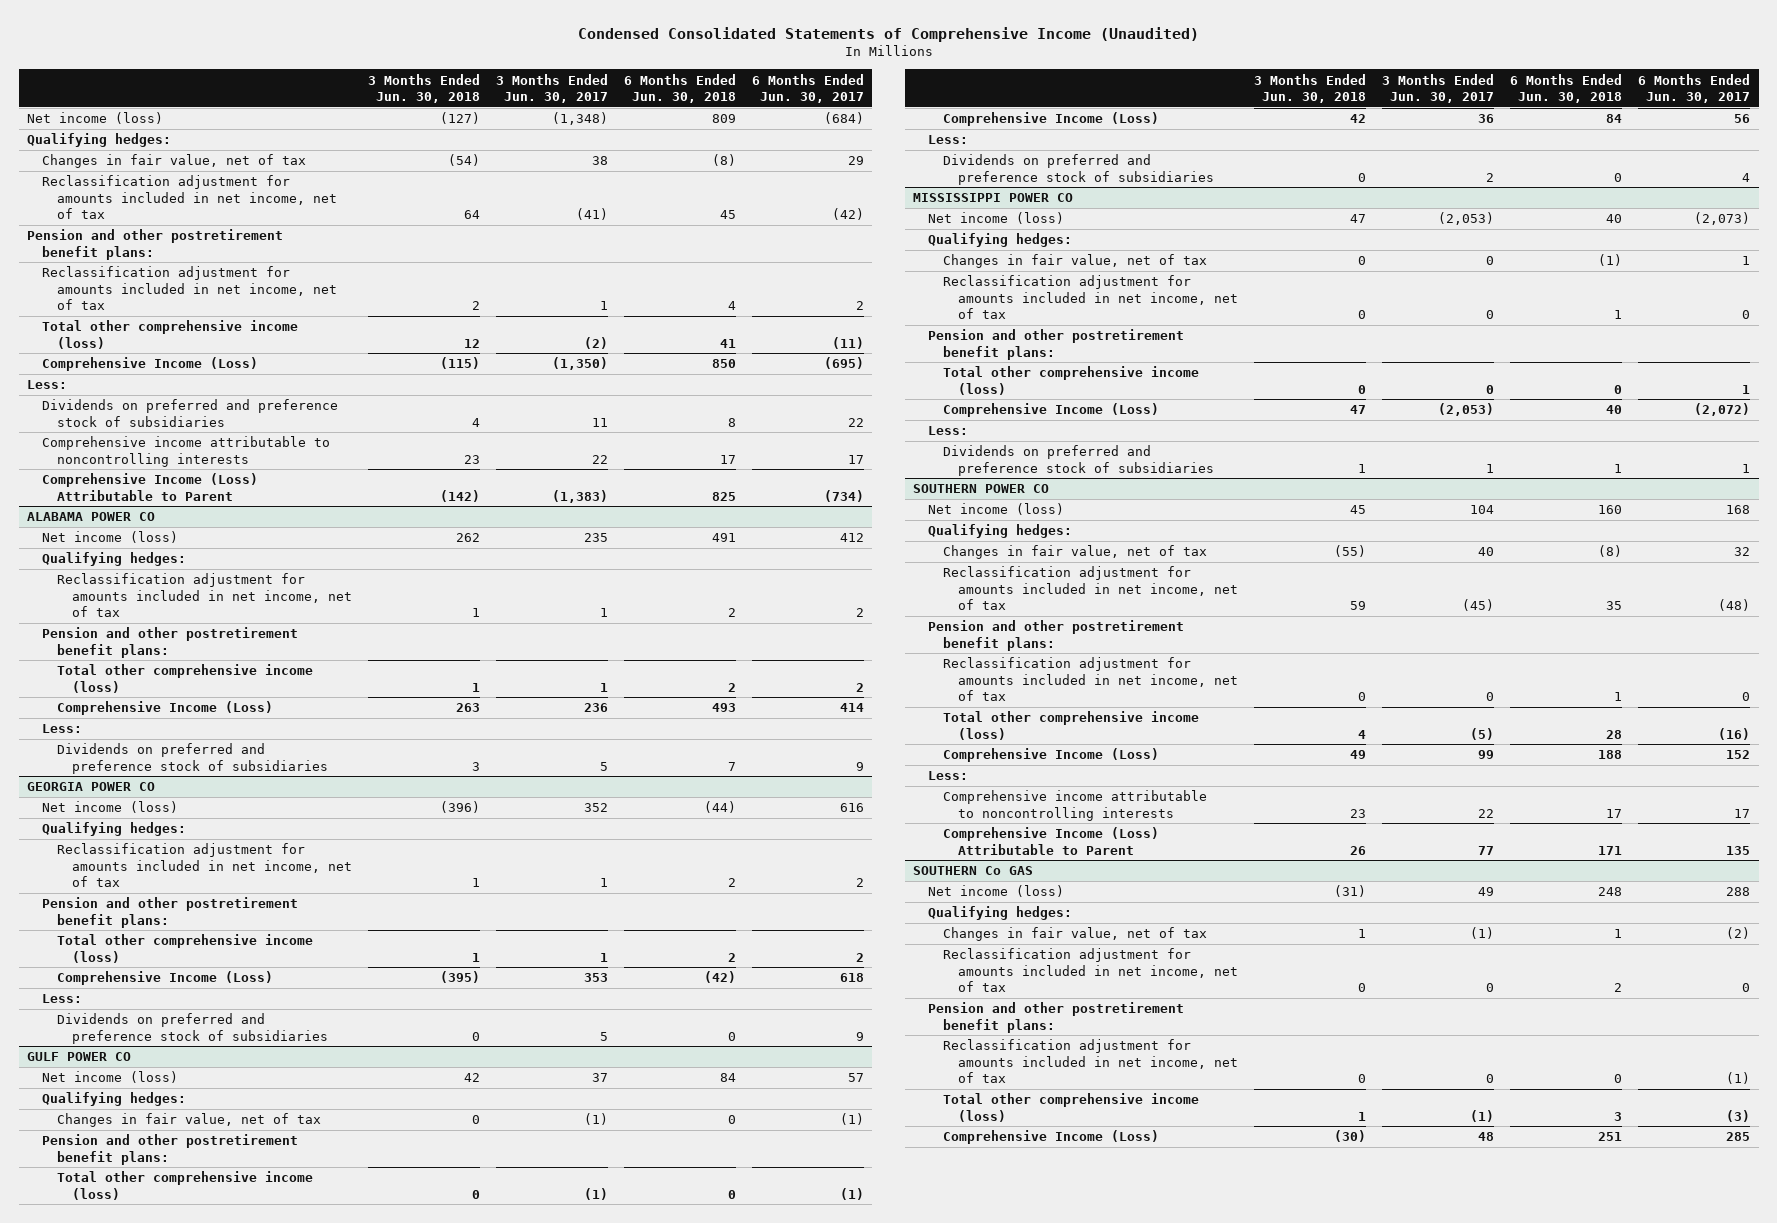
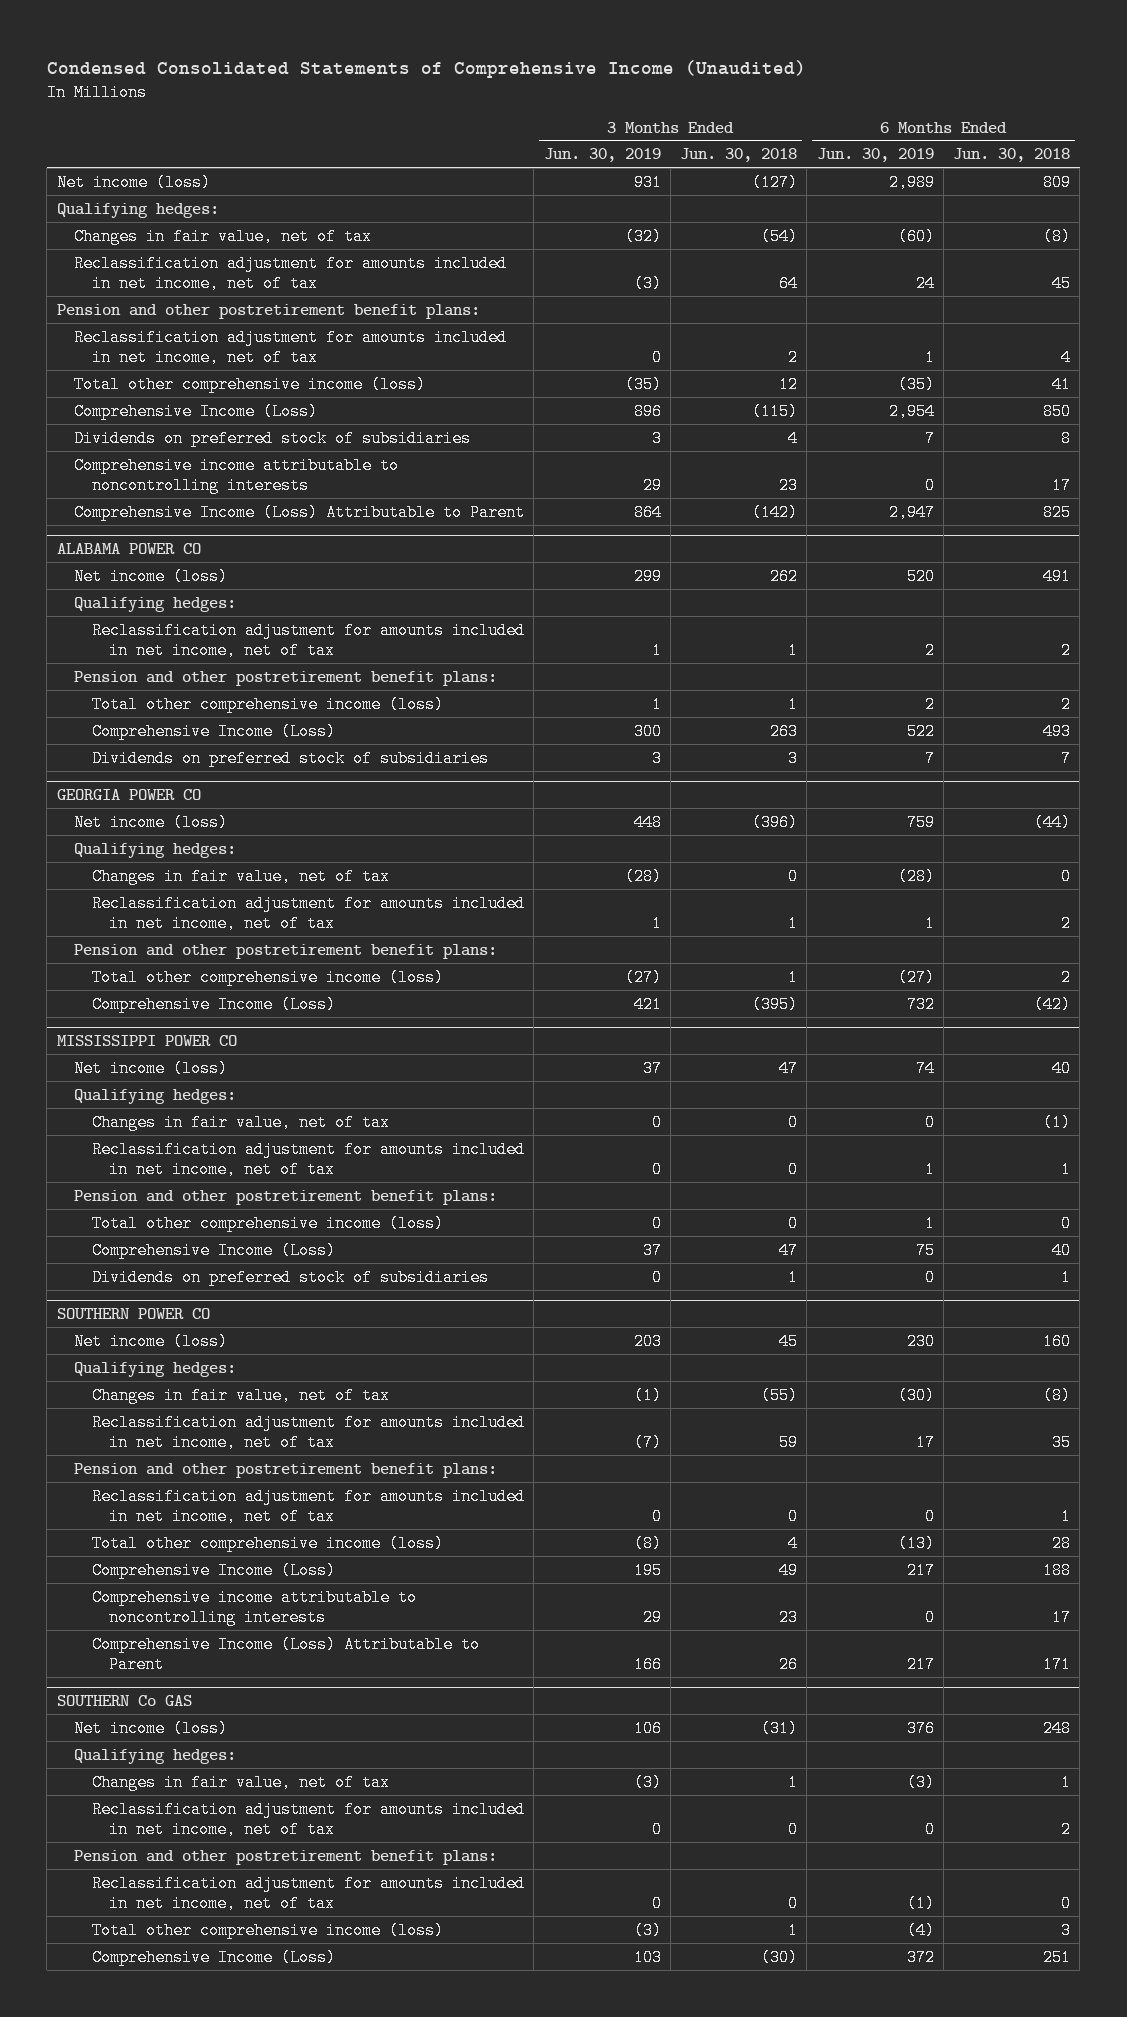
- | 3 Months Ended Jun. 30, 2018 | 3 Months Ended Jun. 30, 2017 | 6 Months Ended Jun. 30, 2018 | 6 Months Ended Jun. 30, 2017
+ | 3 Months Ended Jun. 30, 2019 | 3 Months Ended Jun. 30, 2018 | 6 Months Ended Jun. 30, 2019 | 6 Months Ended Jun. 30, 2018
- Less:
- Dividends on preferred and preference stock of subsidiaries | 4 | 11 | 8 | 22
+ Dividends on preferred stock of subsidiaries | 3 | 4 | 7 | 8
@ ALABAMA POWER CO
- Less:
- Dividends on preferred and preference stock of subsidiaries | 3 | 5 | 7 | 9
+ Dividends on preferred stock of subsidiaries | 3 | 3 | 7 | 7
@ GEORGIA POWER CO
+ Changes in fair value, net of tax | (28) | 0 | (28) | 0
- Less:
- Dividends on preferred and preference stock of subsidiaries | 0 | 5 | 0 | 9
- GULF POWER CO
- Net income (loss) | 42 | 37 | 84 | 57
- Qualifying hedges:
- Changes in fair value, net of tax | 0 | (1) | 0 | (1)
- Pension and other postretirement benefit plans:
- Total other comprehensive income (loss) | 0 | (1) | 0 | (1)
- Comprehensive Income (Loss) | 42 | 36 | 84 | 56
- Less:
- Dividends on preferred and preference stock of subsidiaries | 0 | 2 | 0 | 4
@ MISSISSIPPI POWER CO
- Less:
- Dividends on preferred and preference stock of subsidiaries | 1 | 1 | 1 | 1
+ Dividends on preferred stock of subsidiaries | 0 | 1 | 0 | 1
@ SOUTHERN POWER CO
- Less:

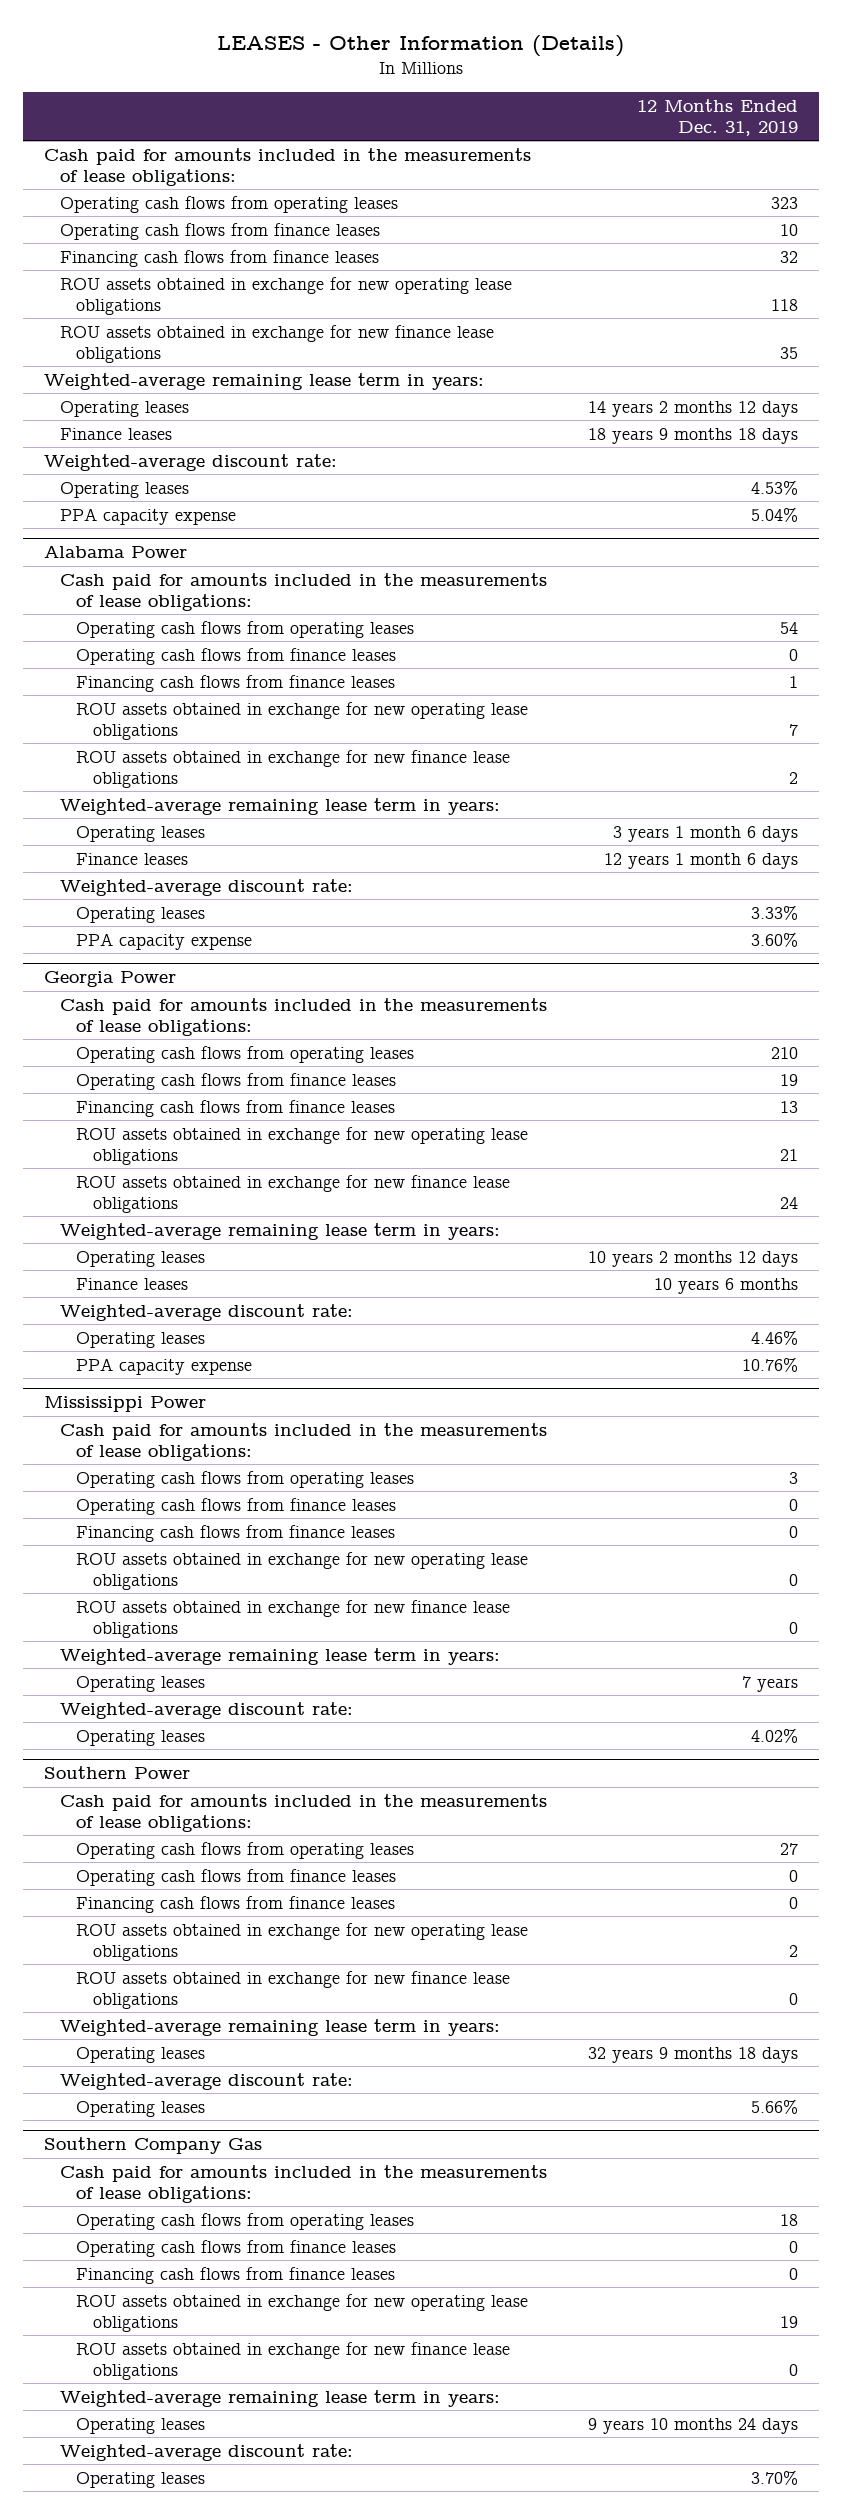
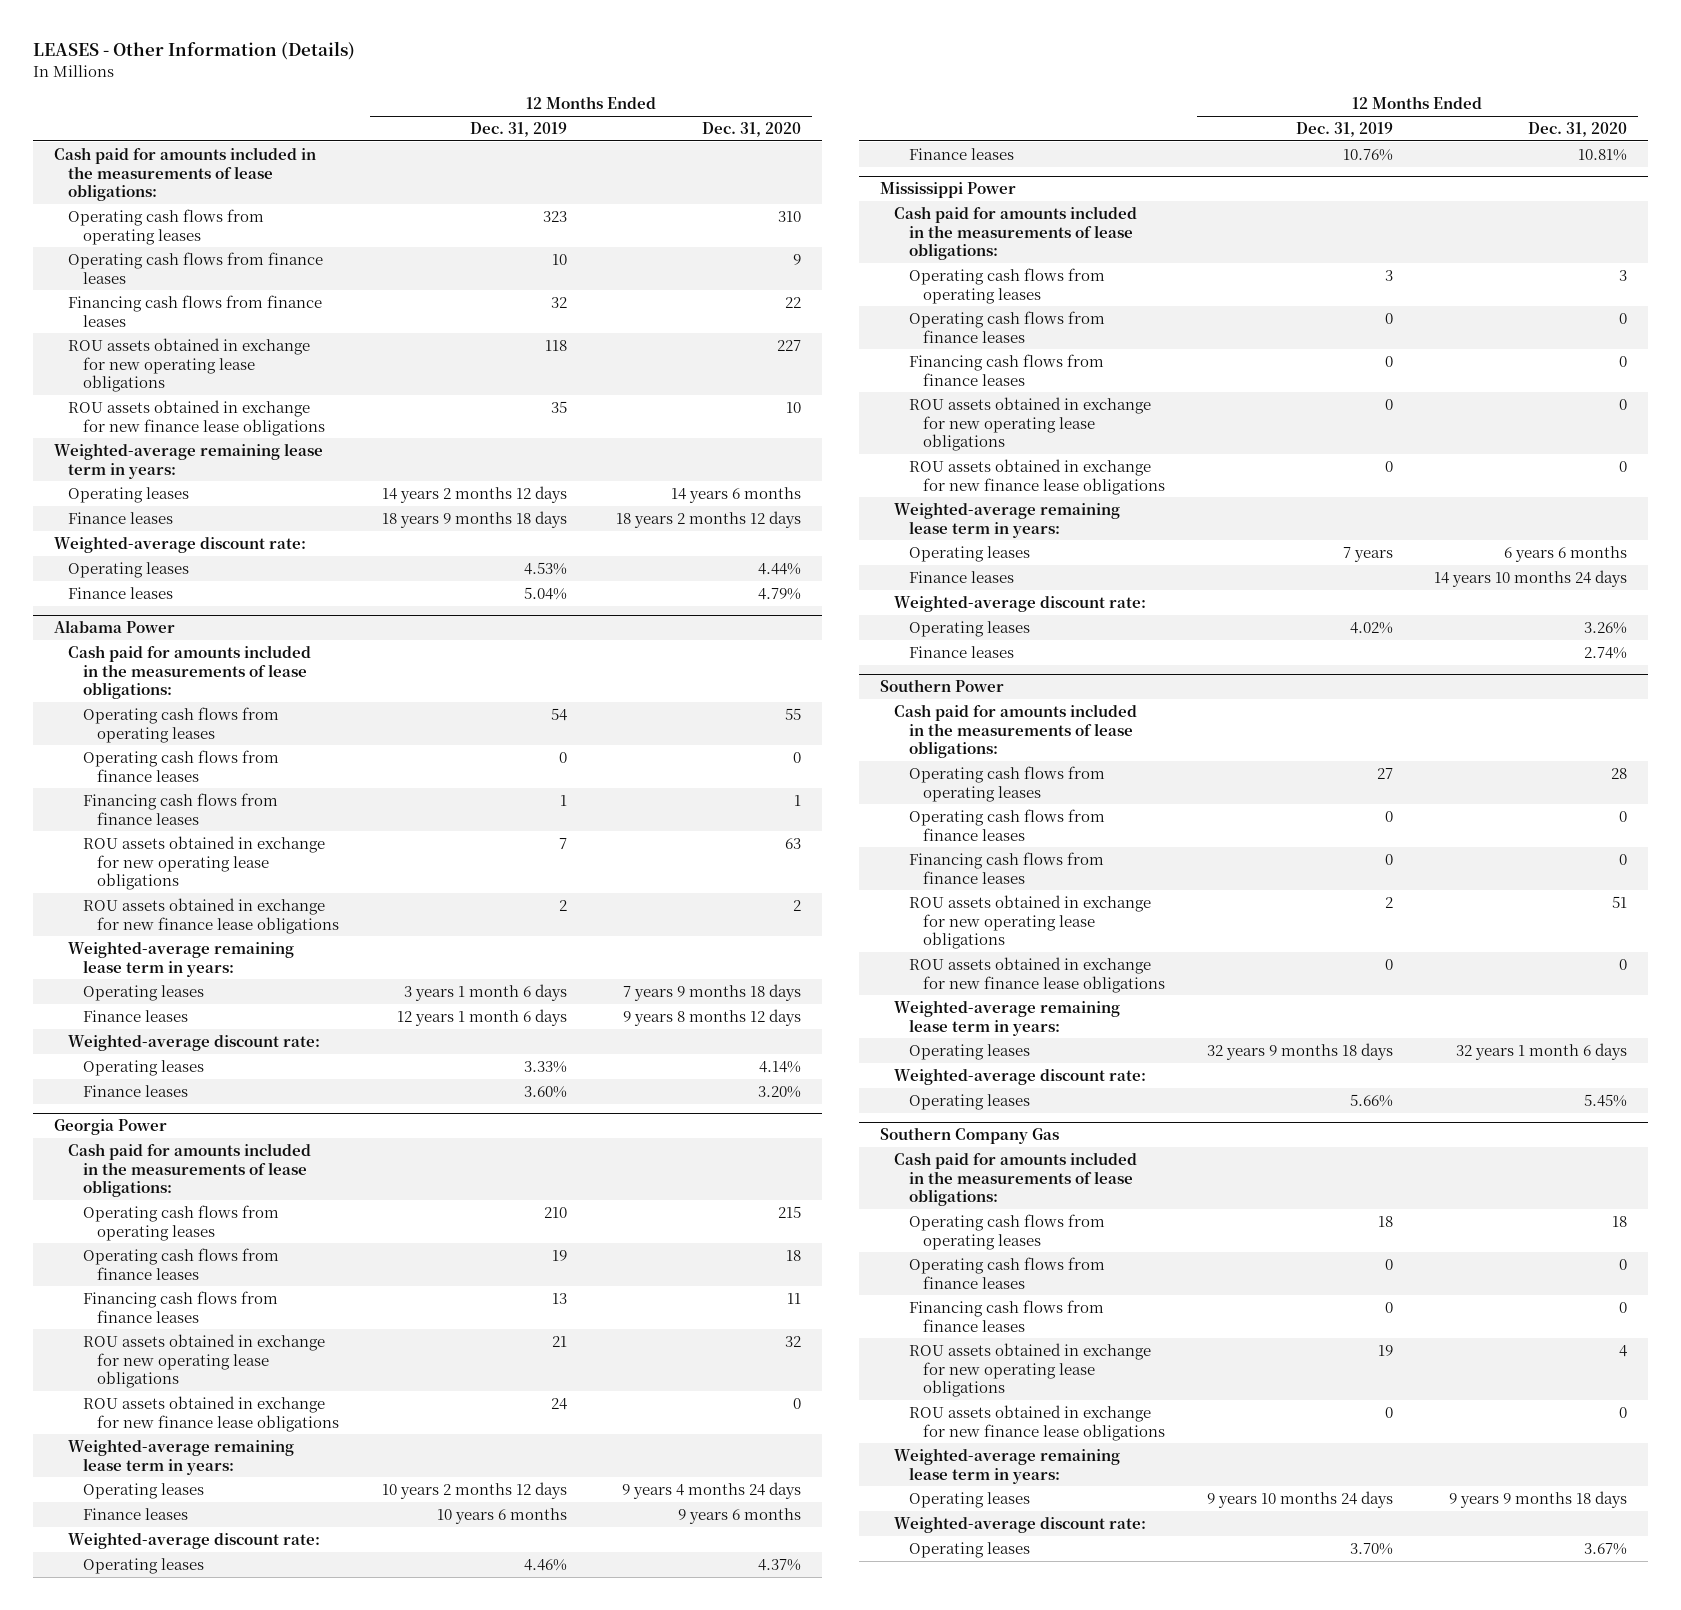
- | 12 Months Ended Dec. 31, 2019
+ | 12 Months Ended Dec. 31, 2019 | 12 Months Ended Dec. 31, 2020
- PPA capacity expense | 5.04%
+ Finance leases | 5.04% | 4.79%
@ Alabama Power
- PPA capacity expense | 3.60%
+ Finance leases | 3.60% | 3.20%
@ Georgia Power
- PPA capacity expense | 10.76%
+ Finance leases | 10.76% | 10.81%
@ Mississippi Power
+ Finance leases | | 14 years 10 months 24 days
+ Finance leases | | 2.74%

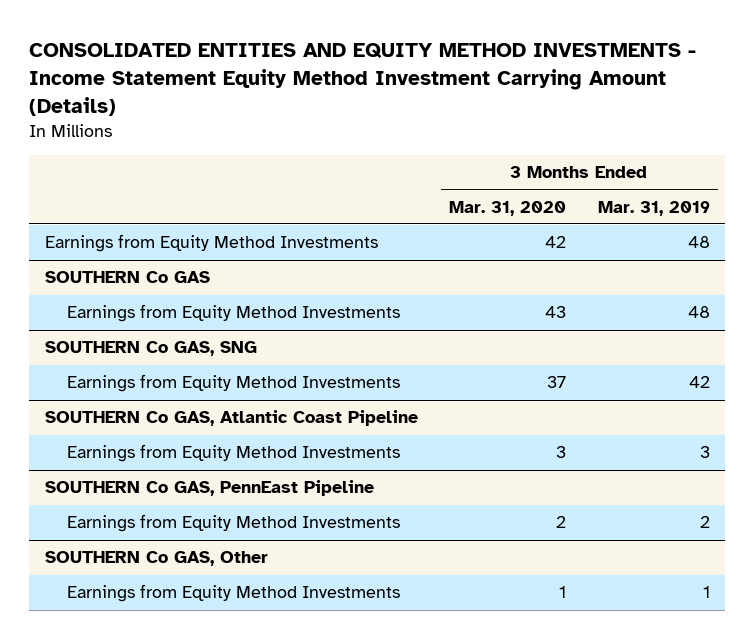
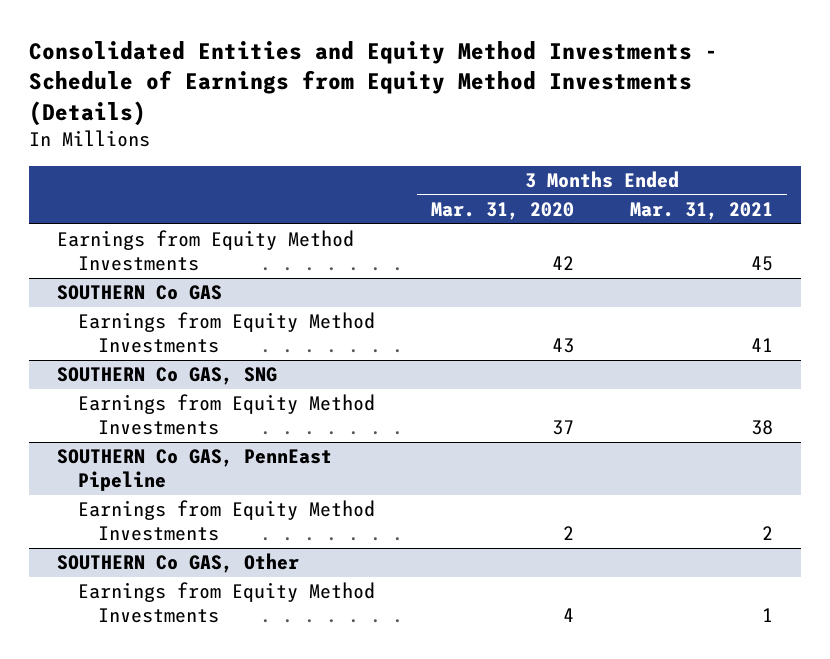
- CONSOLIDATED ENTITIES AND EQUITY METHOD INVESTMENTS - Income Statement Equity Method Investment Carrying Amount (Details)
+ Consolidated Entities and Equity Method Investments - Schedule of Earnings from Equity Method Investments (Details)
- | 3 Months Ended Mar. 31, 2020 | 3 Months Ended Mar. 31, 2019
+ | 3 Months Ended Mar. 31, 2020 | 3 Months Ended Mar. 31, 2021
- SOUTHERN Co GAS, Atlantic Coast Pipeline
- Earnings from Equity Method Investments | 3 | 3
@ SOUTHERN Co GAS, Other
- Earnings from Equity Method Investments | 1 | 1
+ Earnings from Equity Method Investments | 4 | 1

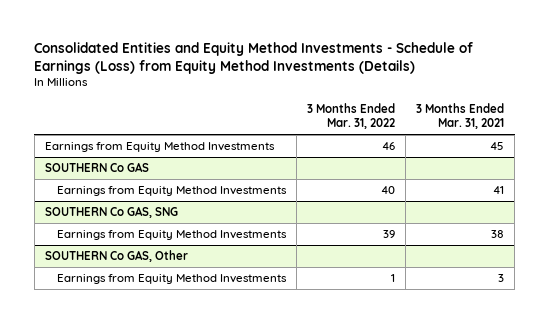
- Consolidated Entities and Equity Method Investments - Schedule of Earnings from Equity Method Investments (Details)
+ Consolidated Entities and Equity Method Investments - Schedule of Earnings (Loss) from Equity Method Investments (Details)
- | 3 Months Ended Mar. 31, 2020 | 3 Months Ended Mar. 31, 2021
+ | 3 Months Ended Mar. 31, 2022 | 3 Months Ended Mar. 31, 2021
- SOUTHERN Co GAS, PennEast Pipeline
- Earnings from Equity Method Investments | 2 | 2
@ SOUTHERN Co GAS, Other
- Earnings from Equity Method Investments | 4 | 1
+ Earnings from Equity Method Investments | 1 | 3

